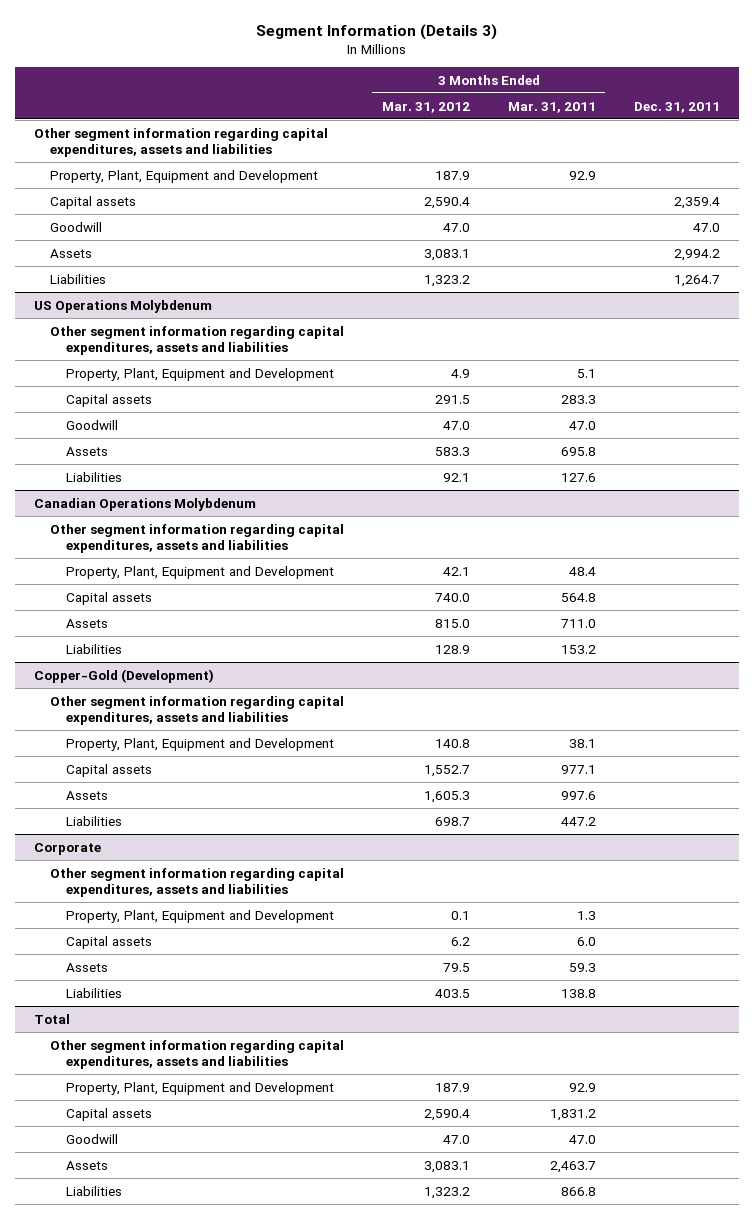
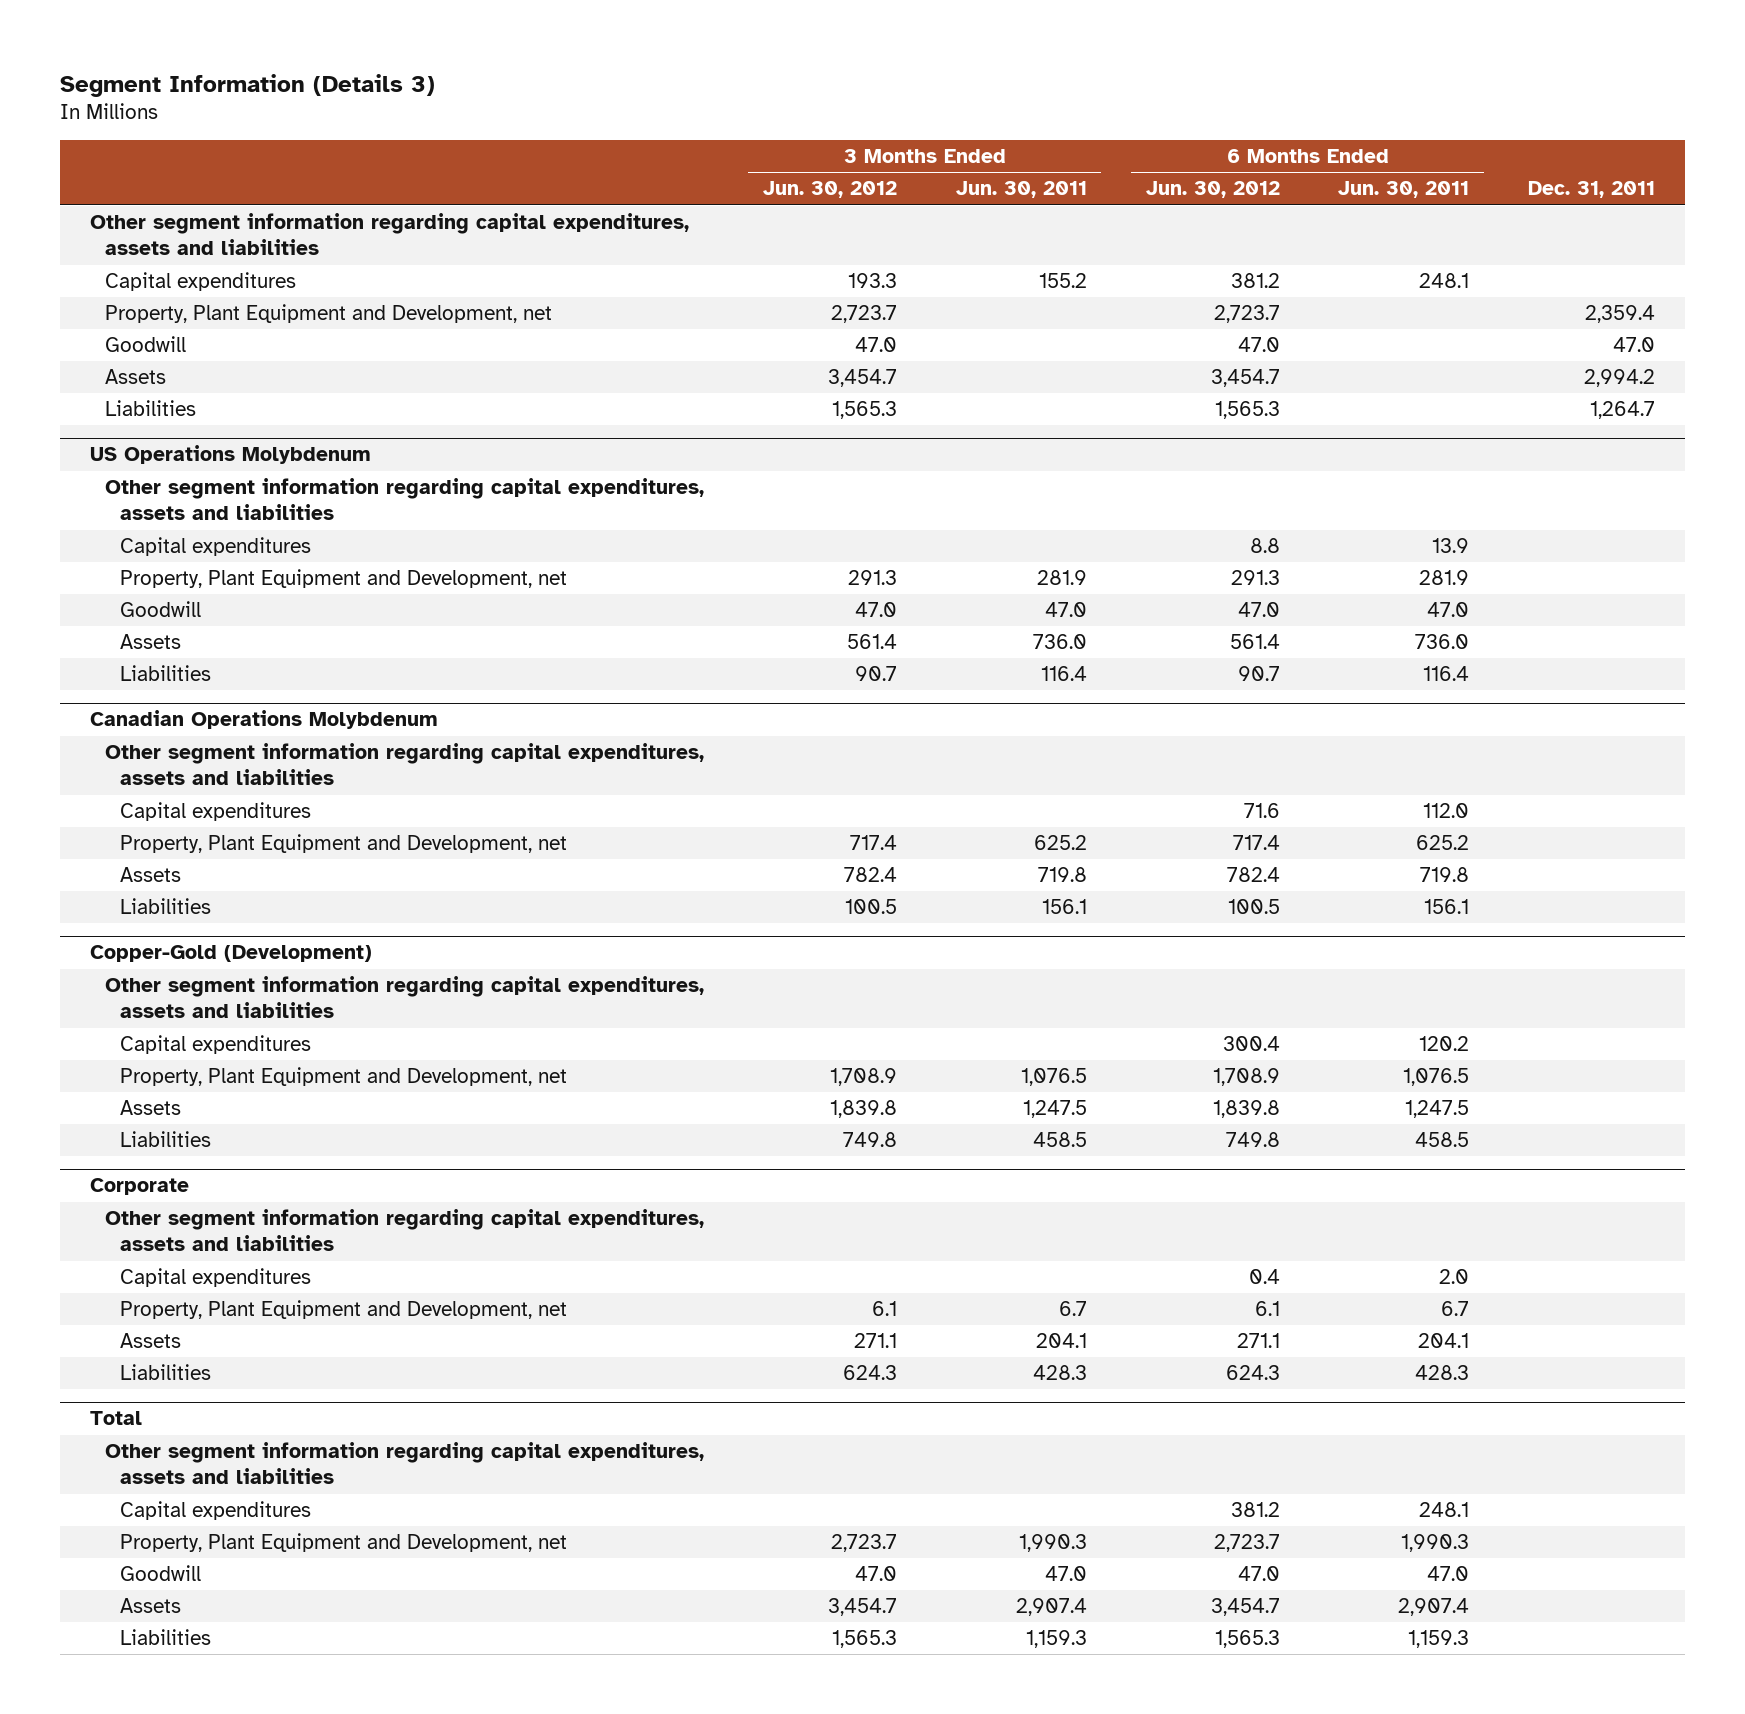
- | 3 Months Ended Mar. 31, 2012 | 3 Months Ended Mar. 31, 2011 | Dec. 31, 2011
+ | 3 Months Ended Jun. 30, 2012 | 3 Months Ended Jun. 30, 2011 | 6 Months Ended Jun. 30, 2012 | 6 Months Ended Jun. 30, 2011 | Dec. 31, 2011
- Property, Plant, Equipment and Development | 187.9 | 92.9 |
- Capital assets | 2,590.4 | | 2,359.4
+ Capital expenditures | 193.3 | 155.2 | 381.2 | 248.1 |
+ Property, Plant Equipment and Development, net | 2,723.7 | | 2,723.7 | | 2,359.4
@ US Operations Molybdenum
- Property, Plant, Equipment and Development | 4.9 | 5.1 |
- Capital assets | 291.5 | 283.3 |
+ Capital expenditures | | | 8.8 | 13.9 |
+ Property, Plant Equipment and Development, net | 291.3 | 281.9 | 291.3 | 281.9 |
@ Canadian Operations Molybdenum
- Property, Plant, Equipment and Development | 42.1 | 48.4 |
- Capital assets | 740.0 | 564.8 |
+ Capital expenditures | | | 71.6 | 112.0 |
+ Property, Plant Equipment and Development, net | 717.4 | 625.2 | 717.4 | 625.2 |
@ Copper-Gold (Development)
- Property, Plant, Equipment and Development | 140.8 | 38.1 |
- Capital assets | 1,552.7 | 977.1 |
+ Capital expenditures | | | 300.4 | 120.2 |
+ Property, Plant Equipment and Development, net | 1,708.9 | 1,076.5 | 1,708.9 | 1,076.5 |
@ Corporate
- Property, Plant, Equipment and Development | 0.1 | 1.3 |
- Capital assets | 6.2 | 6.0 |
+ Capital expenditures | | | 0.4 | 2.0 |
+ Property, Plant Equipment and Development, net | 6.1 | 6.7 | 6.1 | 6.7 |
@ Total
- Property, Plant, Equipment and Development | 187.9 | 92.9 |
- Capital assets | 2,590.4 | 1,831.2 |
+ Capital expenditures | | | 381.2 | 248.1 |
+ Property, Plant Equipment and Development, net | 2,723.7 | 1,990.3 | 2,723.7 | 1,990.3 |

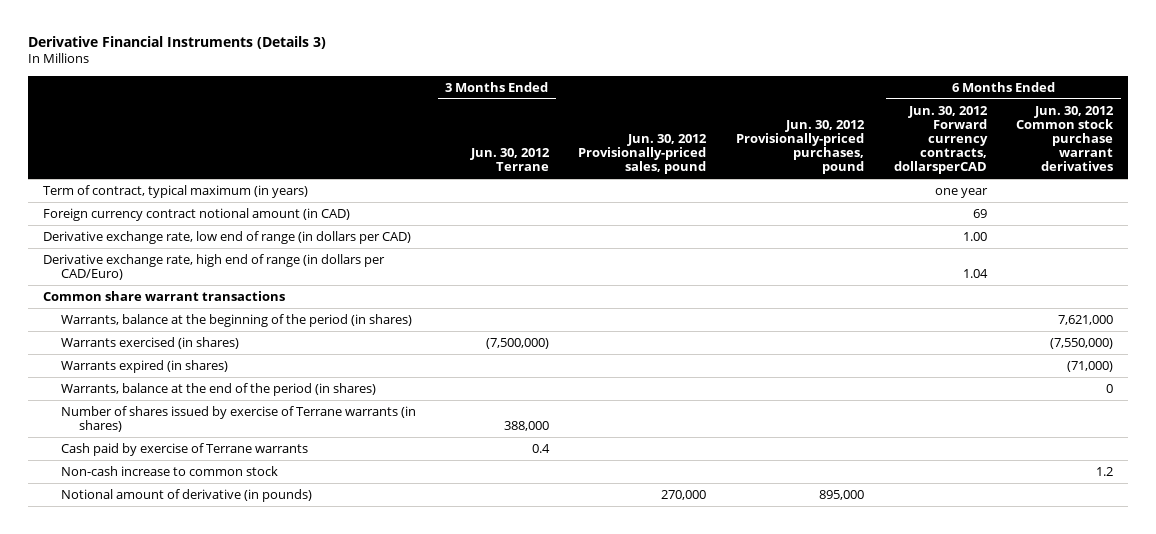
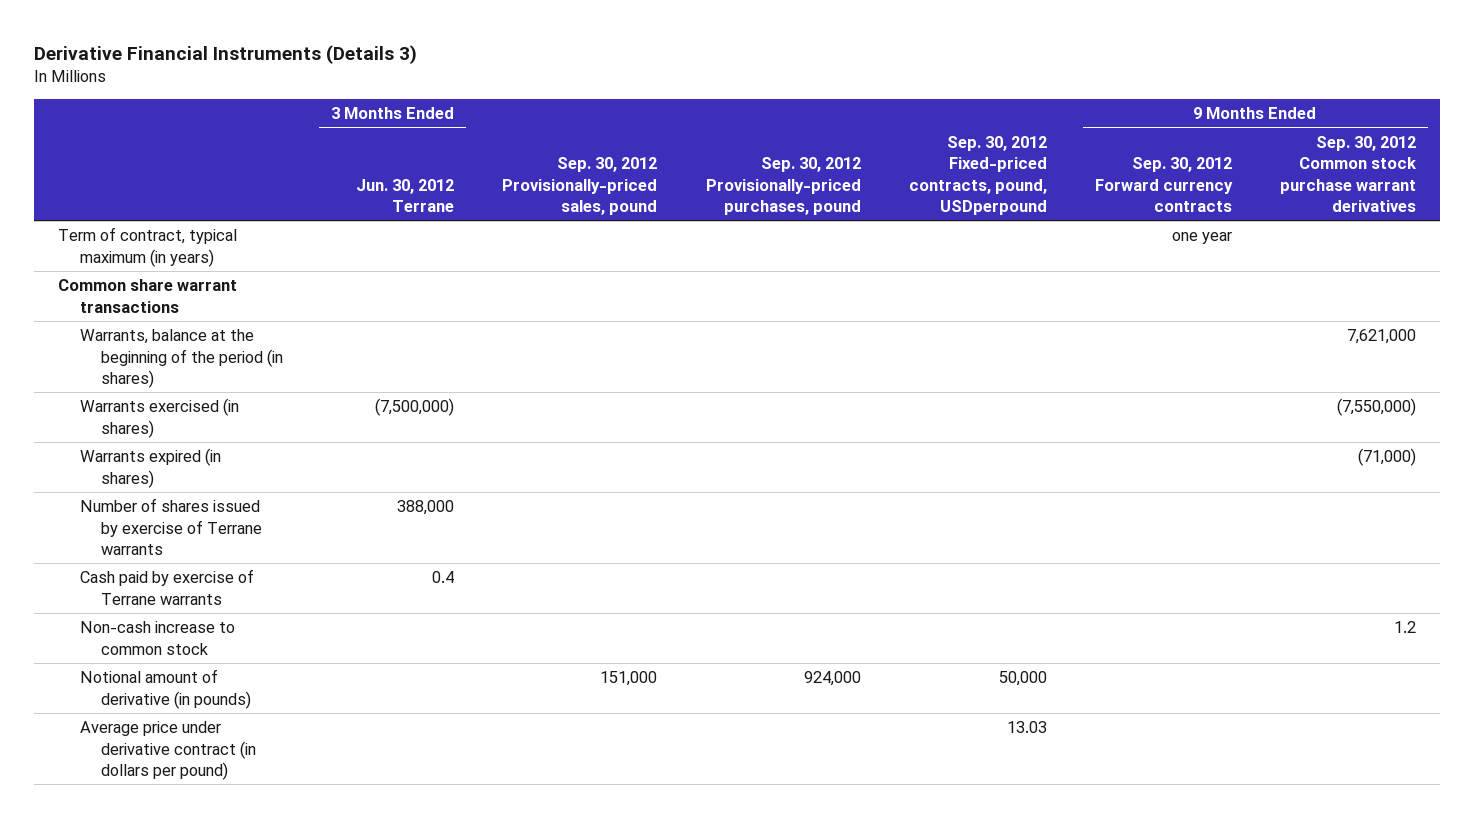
- | 3 Months Ended Jun. 30, 2012 Terrane | Jun. 30, 2012 Provisionally-priced sales, pound | Jun. 30, 2012 Provisionally-priced purchases, pound | 6 Months Ended Jun. 30, 2012 Forward currency contracts, dollarsperCAD | 6 Months Ended Jun. 30, 2012 Common stock purchase warrant derivatives
+ | 3 Months Ended Jun. 30, 2012 Terrane | Sep. 30, 2012 Provisionally-priced sales, pound | Sep. 30, 2012 Provisionally-priced purchases, pound | Sep. 30, 2012 Fixed-priced contracts, pound, USDperpound | 9 Months Ended Sep. 30, 2012 Forward currency contracts | 9 Months Ended Sep. 30, 2012 Common stock purchase warrant derivatives
- Foreign currency contract notional amount (in CAD) | | | | 69 |
- Derivative exchange rate, low end of range (in dollars per CAD) | | | | 1.00 |
- Derivative exchange rate, high end of range (in dollars per CAD/Euro) | | | | 1.04 |
- Warrants, balance at the end of the period (in shares) | | | | | 0
- Number of shares issued by exercise of Terrane warrants (in shares) | 388,000 | | | |
+ Number of shares issued by exercise of Terrane warrants | 388,000 | | | | |
+ Average price under derivative contract (in dollars per pound) | | | | 13.03 | |

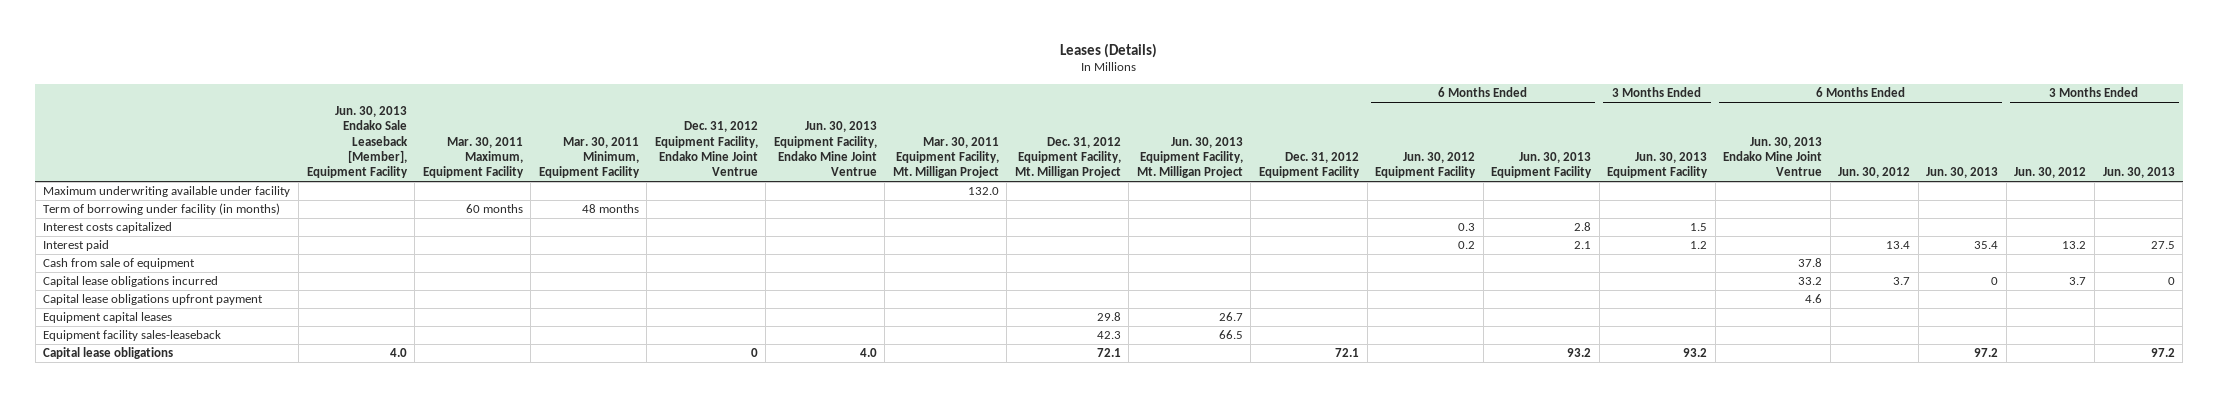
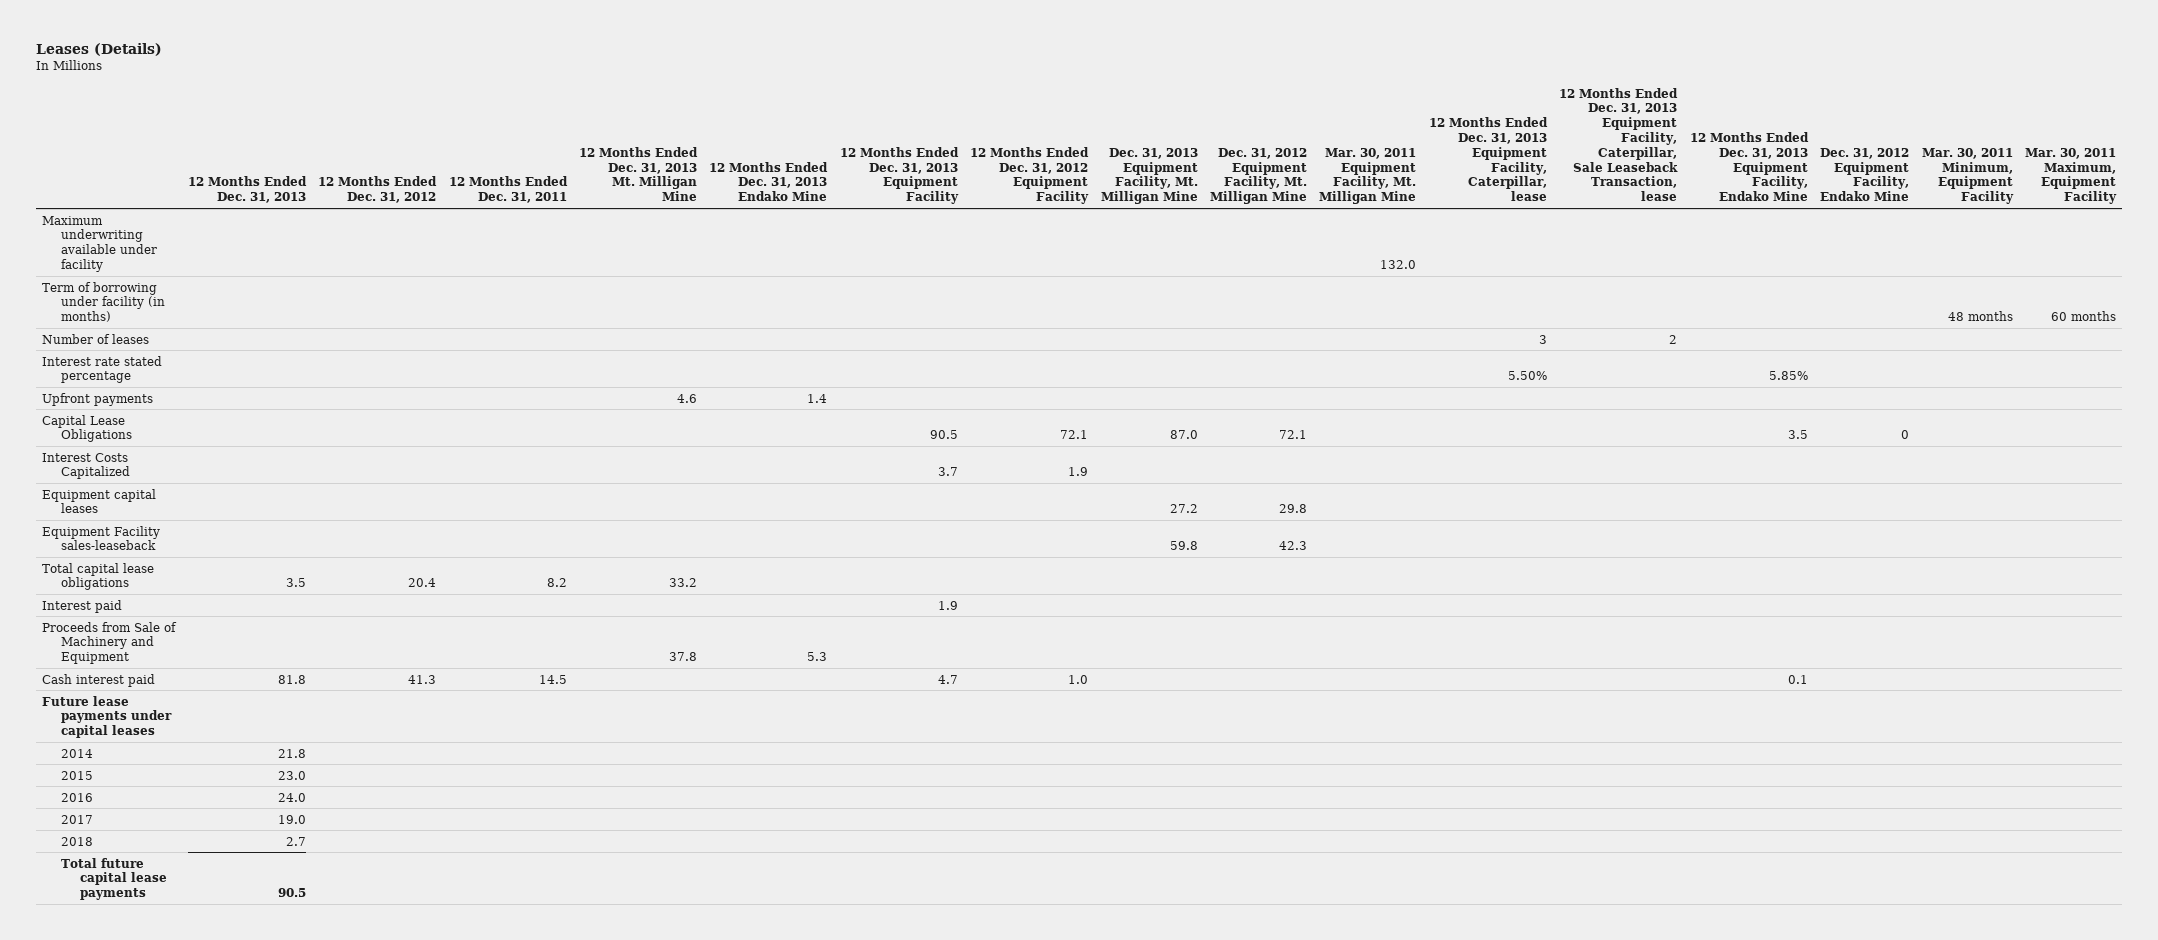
- | Jun. 30, 2013 Endako Sale Leaseback [Member], Equipment Facility | Mar. 30, 2011 Maximum, Equipment Facility | Mar. 30, 2011 Minimum, Equipment Facility | Dec. 31, 2012 Equipment Facility, Endako Mine Joint Ventrue | Jun. 30, 2013 Equipment Facility, Endako Mine Joint Ventrue | Mar. 30, 2011 Equipment Facility, Mt. Milligan Project | Dec. 31, 2012 Equipment Facility, Mt. Milligan Project | Jun. 30, 2013 Equipment Facility, Mt. Milligan Project | Dec. 31, 2012 Equipment Facility | 6 Months Ended Jun. 30, 2012 Equipment Facility | 6 Months Ended Jun. 30, 2013 Equipment Facility | 3 Months Ended Jun. 30, 2013 Equipment Facility | 6 Months Ended Jun. 30, 2013 Endako Mine Joint Ventrue | 6 Months Ended Jun. 30, 2012 | 6 Months Ended Jun. 30, 2013 | 3 Months Ended Jun. 30, 2012 | 3 Months Ended Jun. 30, 2013
+ | 12 Months Ended Dec. 31, 2013 | 12 Months Ended Dec. 31, 2012 | 12 Months Ended Dec. 31, 2011 | 12 Months Ended Dec. 31, 2013 Mt. Milligan Mine | 12 Months Ended Dec. 31, 2013 Endako Mine | 12 Months Ended Dec. 31, 2013 Equipment Facility | 12 Months Ended Dec. 31, 2012 Equipment Facility | Dec. 31, 2013 Equipment Facility, Mt. Milligan Mine | Dec. 31, 2012 Equipment Facility, Mt. Milligan Mine | Mar. 30, 2011 Equipment Facility, Mt. Milligan Mine | 12 Months Ended Dec. 31, 2013 Equipment Facility, Caterpillar, lease | 12 Months Ended Dec. 31, 2013 Equipment Facility, Caterpillar, Sale Leaseback Transaction, lease | 12 Months Ended Dec. 31, 2013 Equipment Facility, Endako Mine | Dec. 31, 2012 Equipment Facility, Endako Mine | Mar. 30, 2011 Minimum, Equipment Facility | Mar. 30, 2011 Maximum, Equipment Facility
- Interest costs capitalized | | | | | | | | | | 0.3 | 2.8 | 1.5 | | | | |
- Cash from sale of equipment | | | | | | | | | | | | | 37.8 | | | |
- Capital lease obligations incurred | | | | | | | | | | | | | 33.2 | 3.7 | 0 | 3.7 | 0
- Capital lease obligations upfront payment | | | | | | | | | | | | | 4.6 | | | |
+ Number of leases | | | | | | | | | | | 3 | 2 | | | |
+ Interest rate stated percentage | | | | | | | | | | | 5.50% | | 5.85% | | |
+ Upfront payments | | | | 4.6 | 1.4 | | | | | | | | | | |
+ Capital Lease Obligations | | | | | | 90.5 | 72.1 | 87.0 | 72.1 | | | | 3.5 | 0 | |
+ Interest Costs Capitalized | | | | | | 3.7 | 1.9 | | | | | | | | |
- Equipment facility sales-leaseback | | | | | | | 42.3 | 66.5 | | | | | | | | |
- Capital lease obligations | 4.0 | | | 0 | 4.0 | | 72.1 | | 72.1 | | 93.2 | 93.2 | | | 97.2 | | 97.2
+ Equipment Facility sales-leaseback | | | | | | | | 59.8 | 42.3 | | | | | | |
+ Total capital lease obligations | 3.5 | 20.4 | 8.2 | 33.2 | | | | | | | | | | | |
moved down: Interest paid | | | | | | 1.9 | | | | | | | | | |
+ Proceeds from Sale of Machinery and Equipment | | | | 37.8 | 5.3 | | | | | | | | | | |
+ Cash interest paid | 81.8 | 41.3 | 14.5 | | | 4.7 | 1.0 | | | | | | 0.1 | | |
+ Future lease payments under capital leases
+ 2014 | 21.8 | | | | | | | | | | | | | | |
+ 2015 | 23.0 | | | | | | | | | | | | | | |
+ 2016 | 24.0 | | | | | | | | | | | | | | |
+ 2017 | 19.0 | | | | | | | | | | | | | | |
+ 2018 | 2.7 | | | | | | | | | | | | | | |
+ Total future capital lease payments | 90.5 | | | | | | | | | | | | | | |

